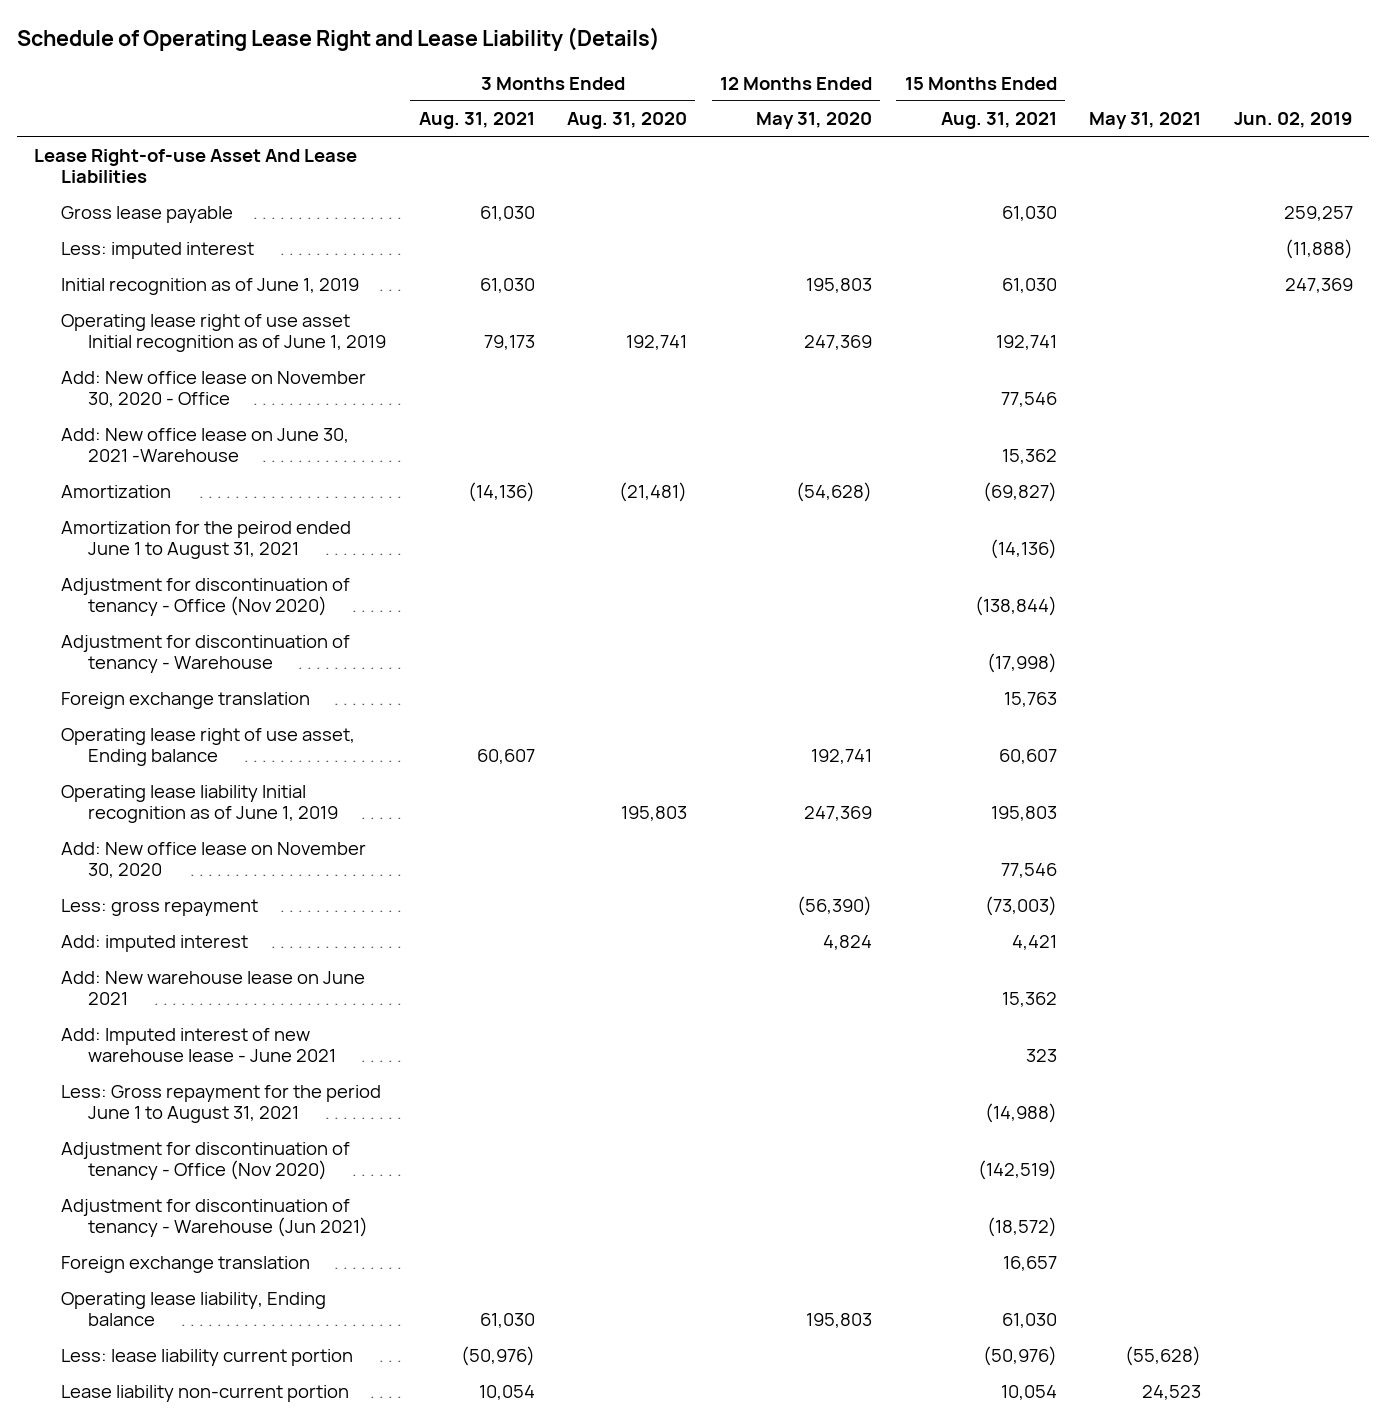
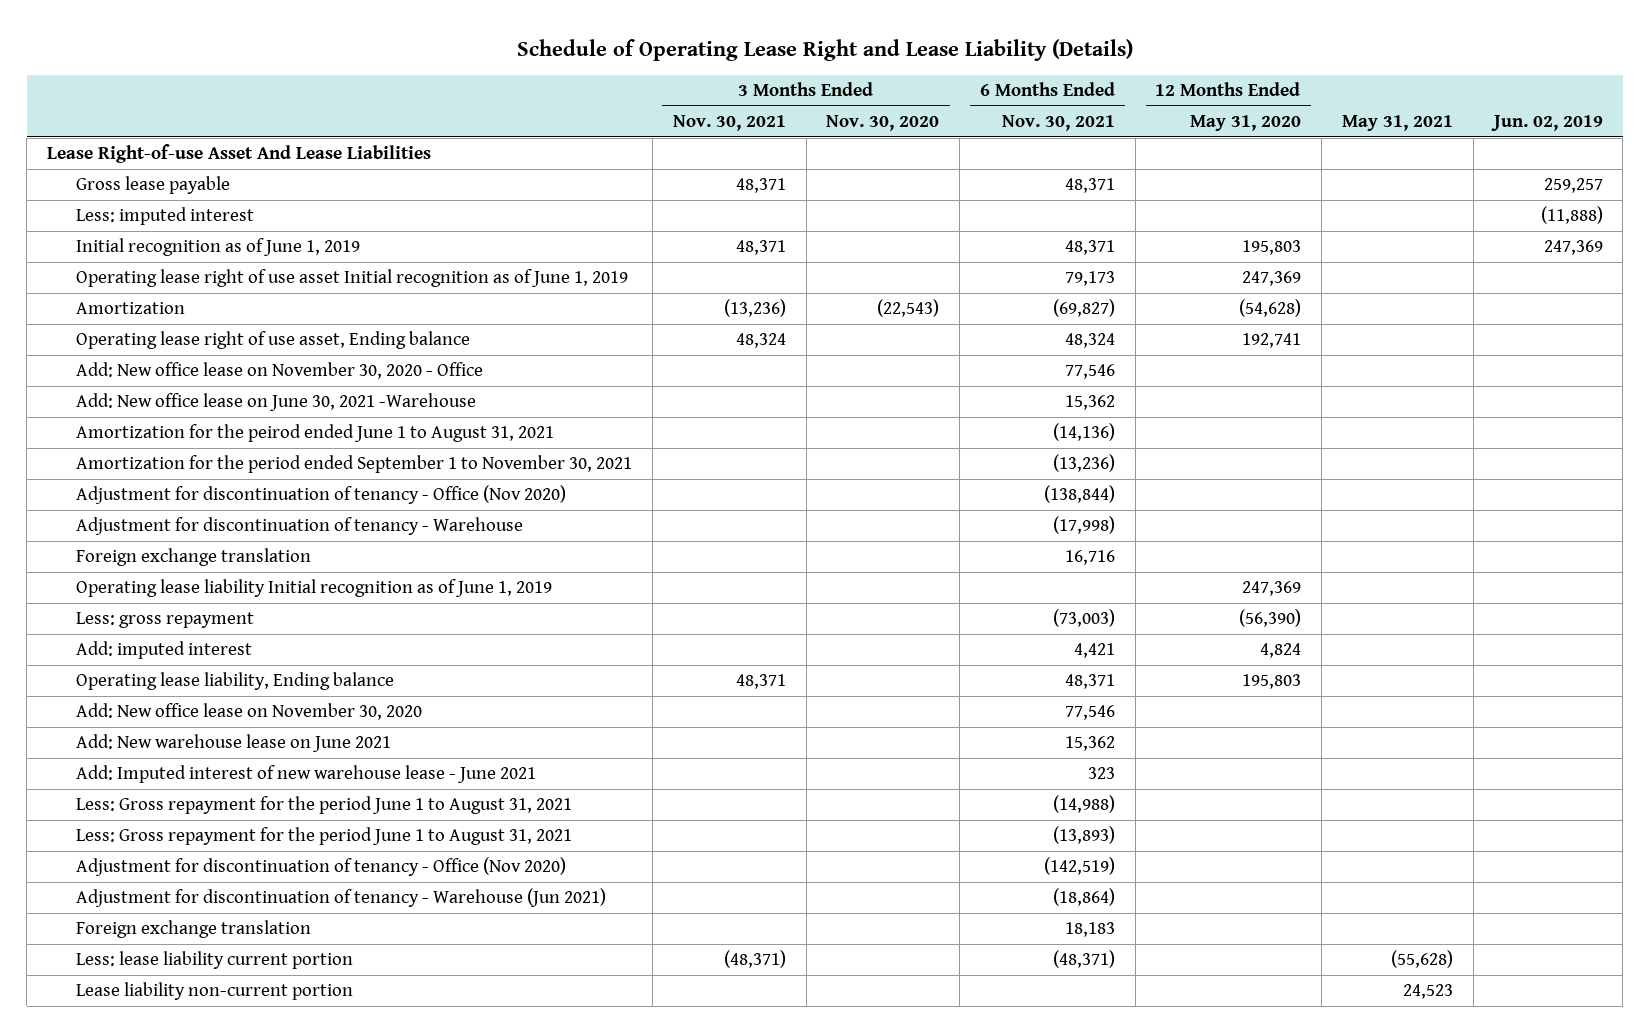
- | 3 Months Ended Aug. 31, 2021 | 3 Months Ended Aug. 31, 2020 | 12 Months Ended May 31, 2020 | 15 Months Ended Aug. 31, 2021 | May 31, 2021 | Jun. 02, 2019
+ | 3 Months Ended Nov. 30, 2021 | 3 Months Ended Nov. 30, 2020 | 6 Months Ended Nov. 30, 2021 | 12 Months Ended May 31, 2020 | May 31, 2021 | Jun. 02, 2019
moved up: Amortization | (13,236) | (22,543) | (69,827) | (54,628) | |
moved up: Operating lease right of use asset, Ending balance | 48,324 | | 48,324 | 192,741 | |
+ Amortization for the period ended September 1 to November 30, 2021 | | | (13,236) | | |
moved up: Operating lease liability, Ending balance | 48,371 | | 48,371 | 195,803 | |
moved down: Add: New office lease on November 30, 2020 | | | 77,546 | | |
+ Less: Gross repayment for the period June 1 to August 31, 2021 | | | (13,893) | | |

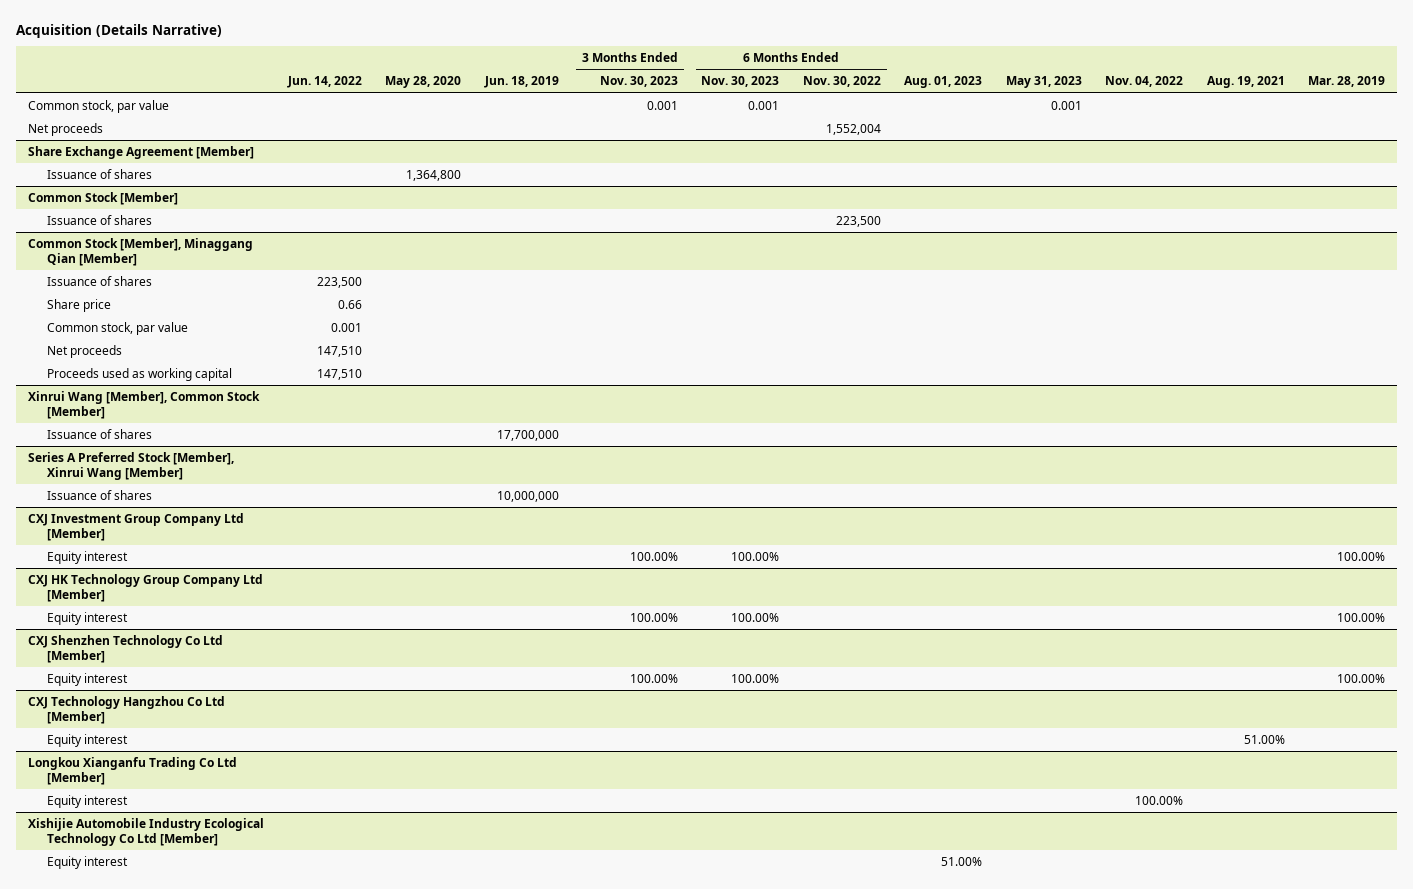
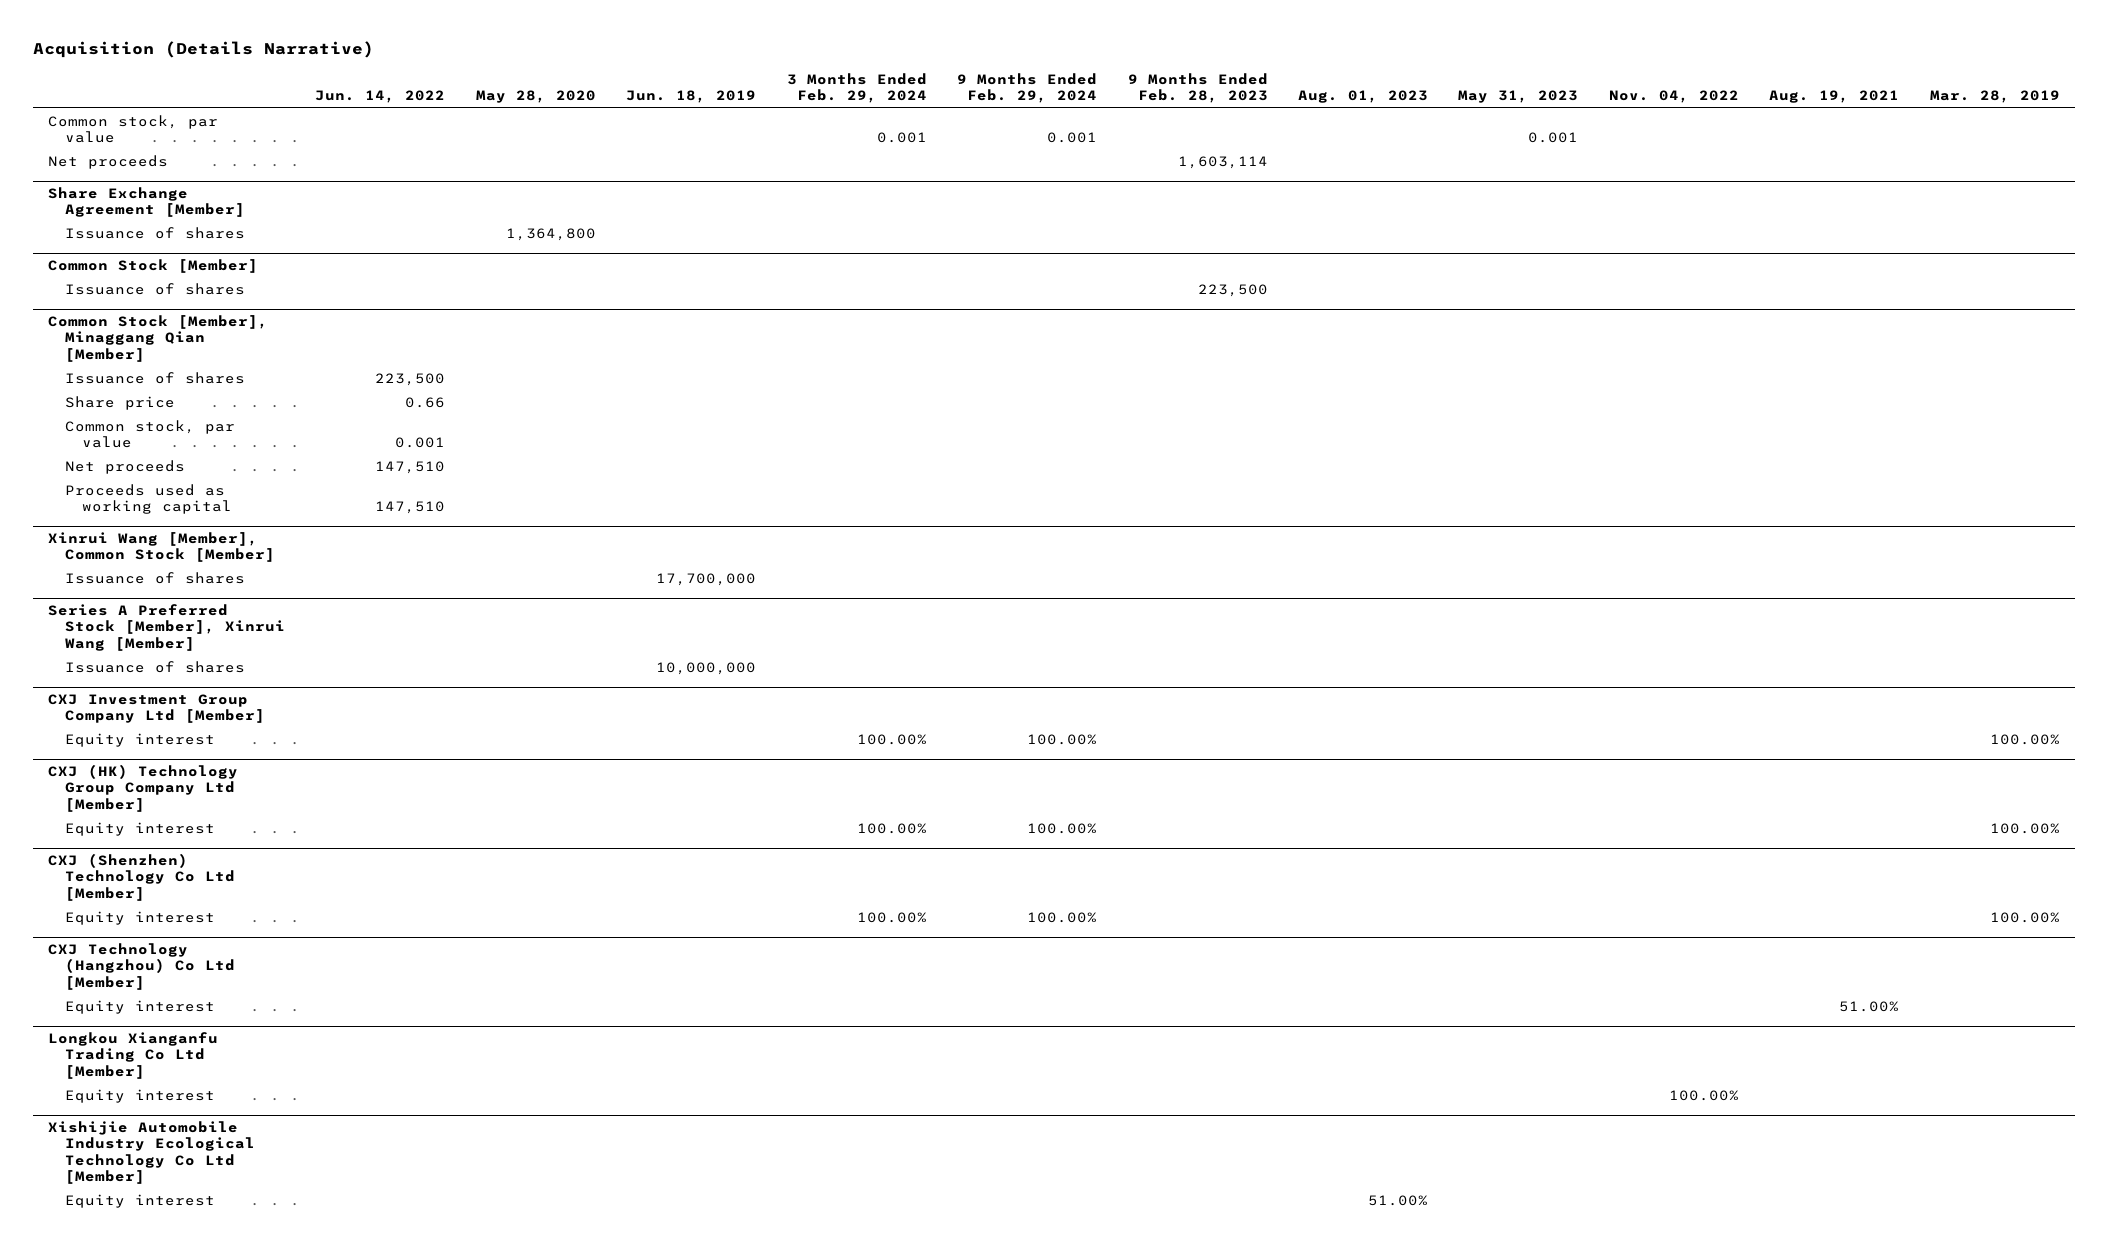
- | Jun. 14, 2022 | May 28, 2020 | Jun. 18, 2019 | 3 Months Ended Nov. 30, 2023 | 6 Months Ended Nov. 30, 2023 | 6 Months Ended Nov. 30, 2022 | Aug. 01, 2023 | May 31, 2023 | Nov. 04, 2022 | Aug. 19, 2021 | Mar. 28, 2019
+ | Jun. 14, 2022 | May 28, 2020 | Jun. 18, 2019 | 3 Months Ended Feb. 29, 2024 | 9 Months Ended Feb. 29, 2024 | 9 Months Ended Feb. 28, 2023 | Aug. 01, 2023 | May 31, 2023 | Nov. 04, 2022 | Aug. 19, 2021 | Mar. 28, 2019
- CXJ HK Technology Group Company Ltd [Member]
+ CXJ (HK) Technology Group Company Ltd [Member]
- CXJ Shenzhen Technology Co Ltd [Member]
+ CXJ (Shenzhen) Technology Co Ltd [Member]
- CXJ Technology Hangzhou Co Ltd [Member]
+ CXJ Technology (Hangzhou) Co Ltd [Member]

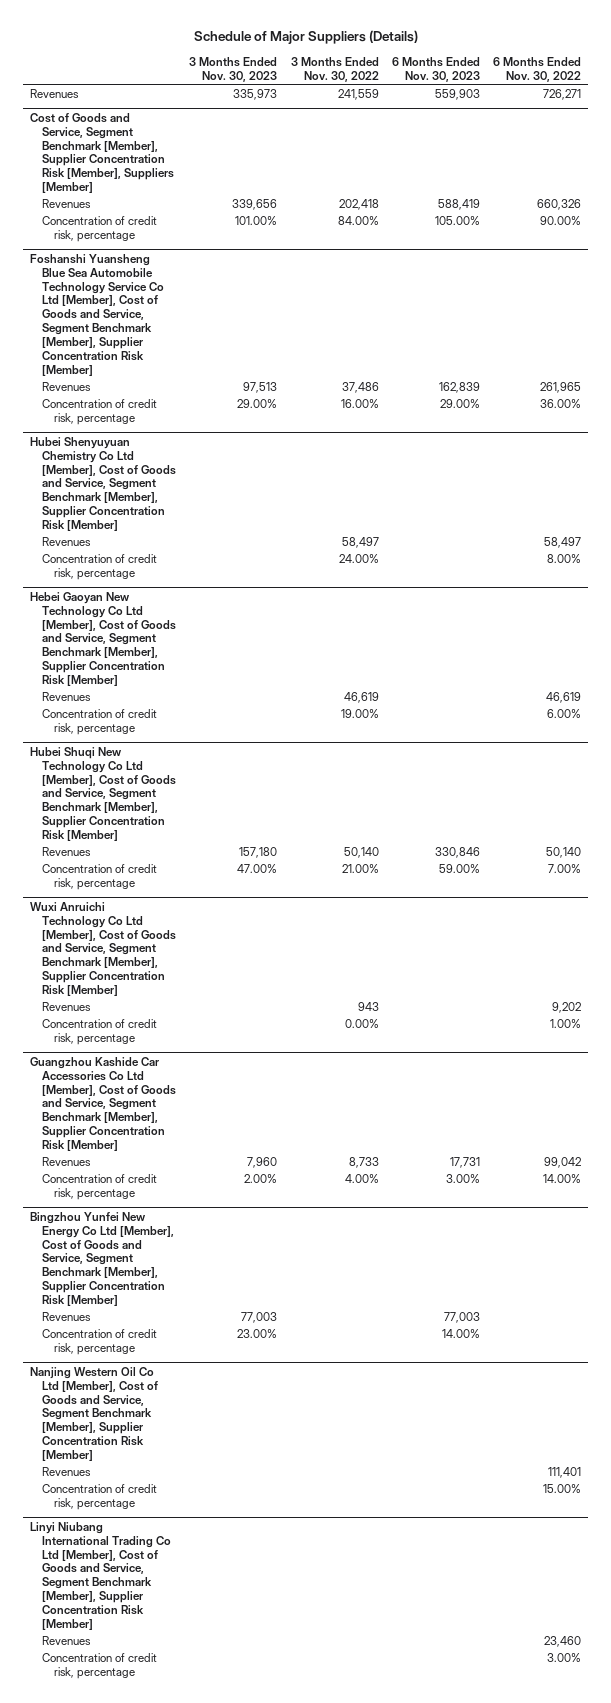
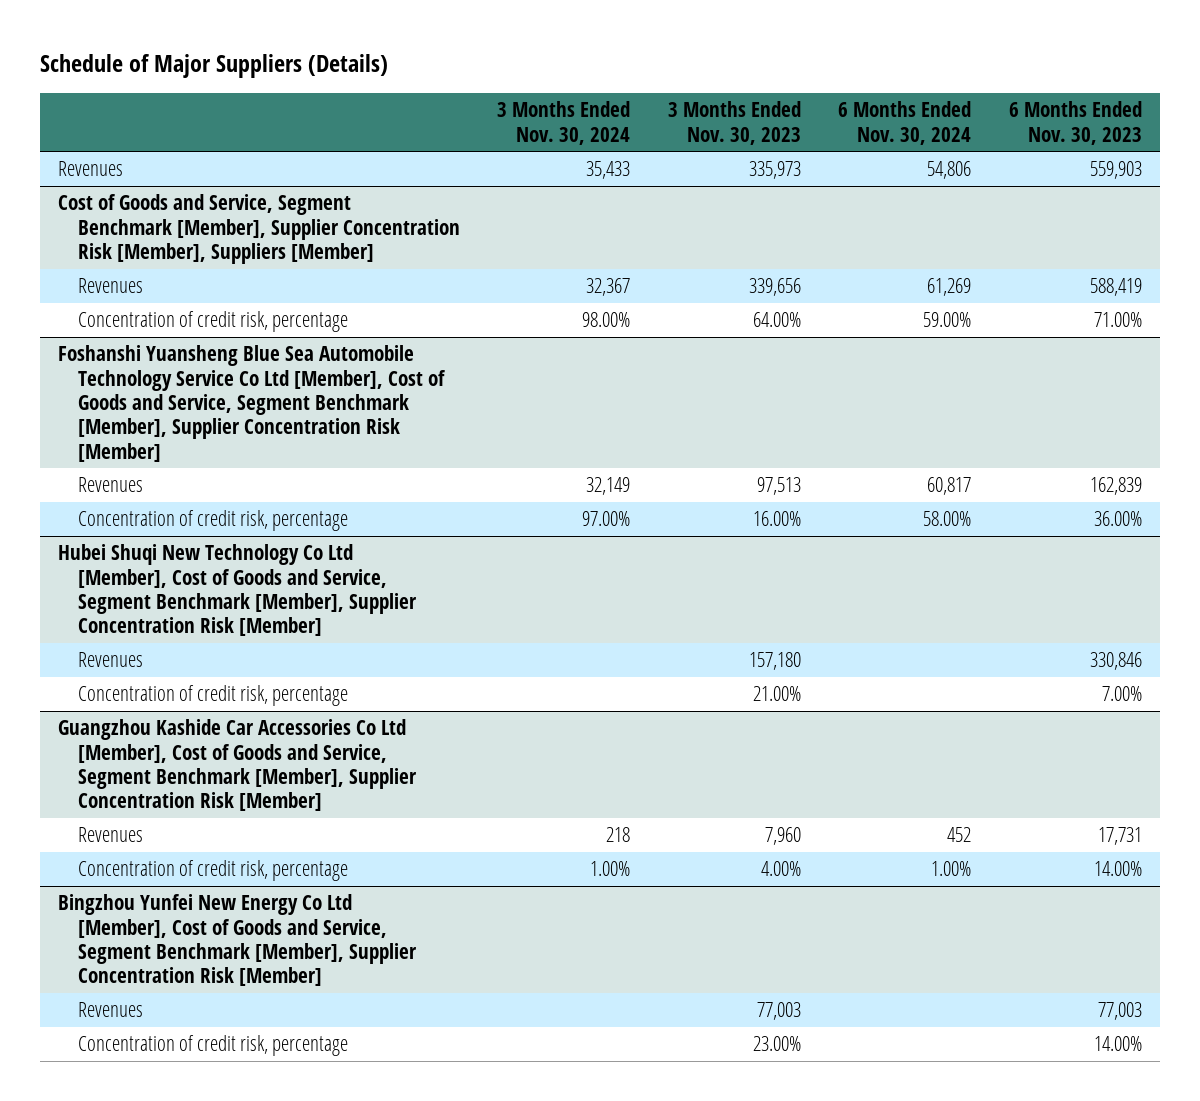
- | 3 Months Ended Nov. 30, 2023 | 3 Months Ended Nov. 30, 2022 | 6 Months Ended Nov. 30, 2023 | 6 Months Ended Nov. 30, 2022
+ | 3 Months Ended Nov. 30, 2024 | 3 Months Ended Nov. 30, 2023 | 6 Months Ended Nov. 30, 2024 | 6 Months Ended Nov. 30, 2023
@ Cost of Goods and Service, Segment Benchmark [Member], Supplier Concentration Risk [Member], Suppliers [Member]
- Concentration of credit risk, percentage | 101.00% | 84.00% | 105.00% | 90.00%
+ Concentration of credit risk, percentage | 98.00% | 64.00% | 59.00% | 71.00%
@ Foshanshi Yuansheng Blue Sea Automobile Technology Service Co Ltd [Member], Cost of Goods and Service, Segment Benchmark [Member], Supplier Concentration Risk [Member]
- Concentration of credit risk, percentage | 29.00% | 16.00% | 29.00% | 36.00%
- Hubei Shenyuyuan Chemistry Co Ltd [Member], Cost of Goods and Service, Segment Benchmark [Member], Supplier Concentration Risk [Member]
- Revenues | | 58,497 | | 58,497
- Concentration of credit risk, percentage | | 24.00% | | 8.00%
- Hebei Gaoyan New Technology Co Ltd [Member], Cost of Goods and Service, Segment Benchmark [Member], Supplier Concentration Risk [Member]
- Revenues | | 46,619 | | 46,619
- Concentration of credit risk, percentage | | 19.00% | | 6.00%
@ Foshanshi Yuansheng Blue Sea Automobile Technology Service Co Ltd [Member], Cost of Goods and Service, Segment Benchmark [Member], Supplier Concentration Risk [Member]
+ Concentration of credit risk, percentage | 97.00% | 16.00% | 58.00% | 36.00%
@ Hubei Shuqi New Technology Co Ltd [Member], Cost of Goods and Service, Segment Benchmark [Member], Supplier Concentration Risk [Member]
- Concentration of credit risk, percentage | 47.00% | 21.00% | 59.00% | 7.00%
- Wuxi Anruichi Technology Co Ltd [Member], Cost of Goods and Service, Segment Benchmark [Member], Supplier Concentration Risk [Member]
- Revenues | | 943 | | 9,202
- Concentration of credit risk, percentage | | 0.00% | | 1.00%
@ Hubei Shuqi New Technology Co Ltd [Member], Cost of Goods and Service, Segment Benchmark [Member], Supplier Concentration Risk [Member]
+ Concentration of credit risk, percentage | | 21.00% | | 7.00%
@ Guangzhou Kashide Car Accessories Co Ltd [Member], Cost of Goods and Service, Segment Benchmark [Member], Supplier Concentration Risk [Member]
- Concentration of credit risk, percentage | 2.00% | 4.00% | 3.00% | 14.00%
+ Concentration of credit risk, percentage | 1.00% | 4.00% | 1.00% | 14.00%
- Nanjing Western Oil Co Ltd [Member], Cost of Goods and Service, Segment Benchmark [Member], Supplier Concentration Risk [Member]
- Revenues | | | | 111,401
- Concentration of credit risk, percentage | | | | 15.00%
- Linyi Niubang International Trading Co Ltd [Member], Cost of Goods and Service, Segment Benchmark [Member], Supplier Concentration Risk [Member]
- Revenues | | | | 23,460
- Concentration of credit risk, percentage | | | | 3.00%

